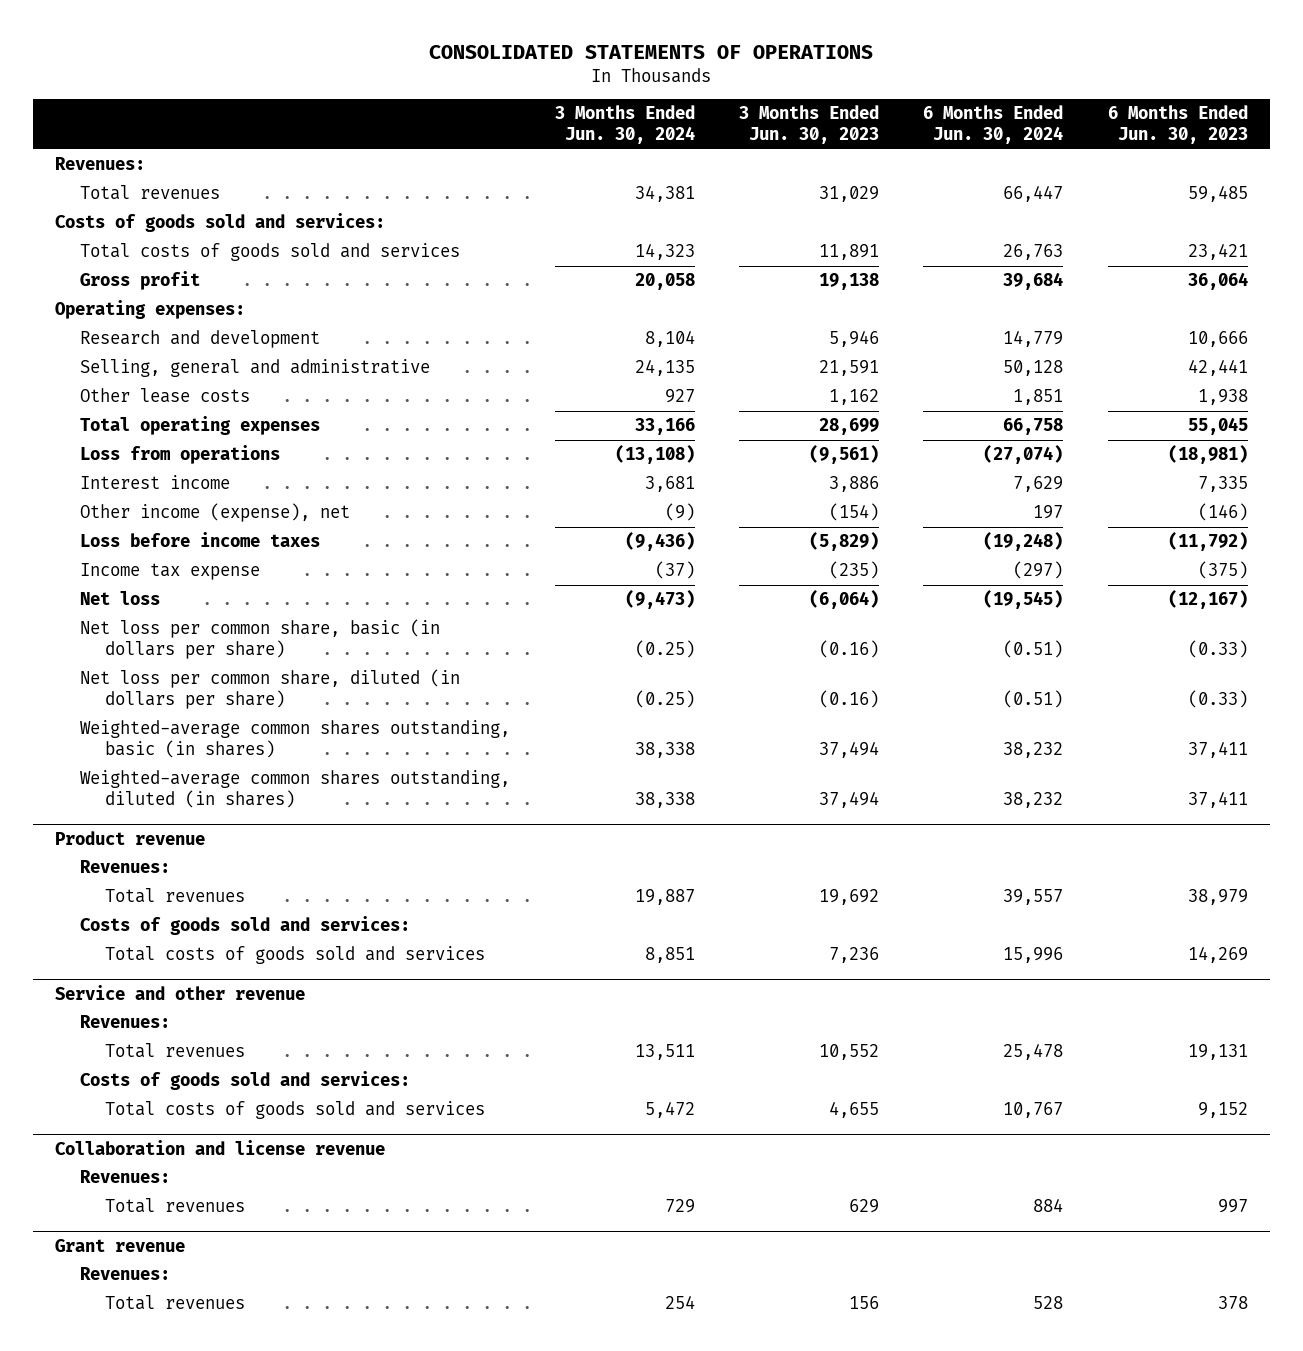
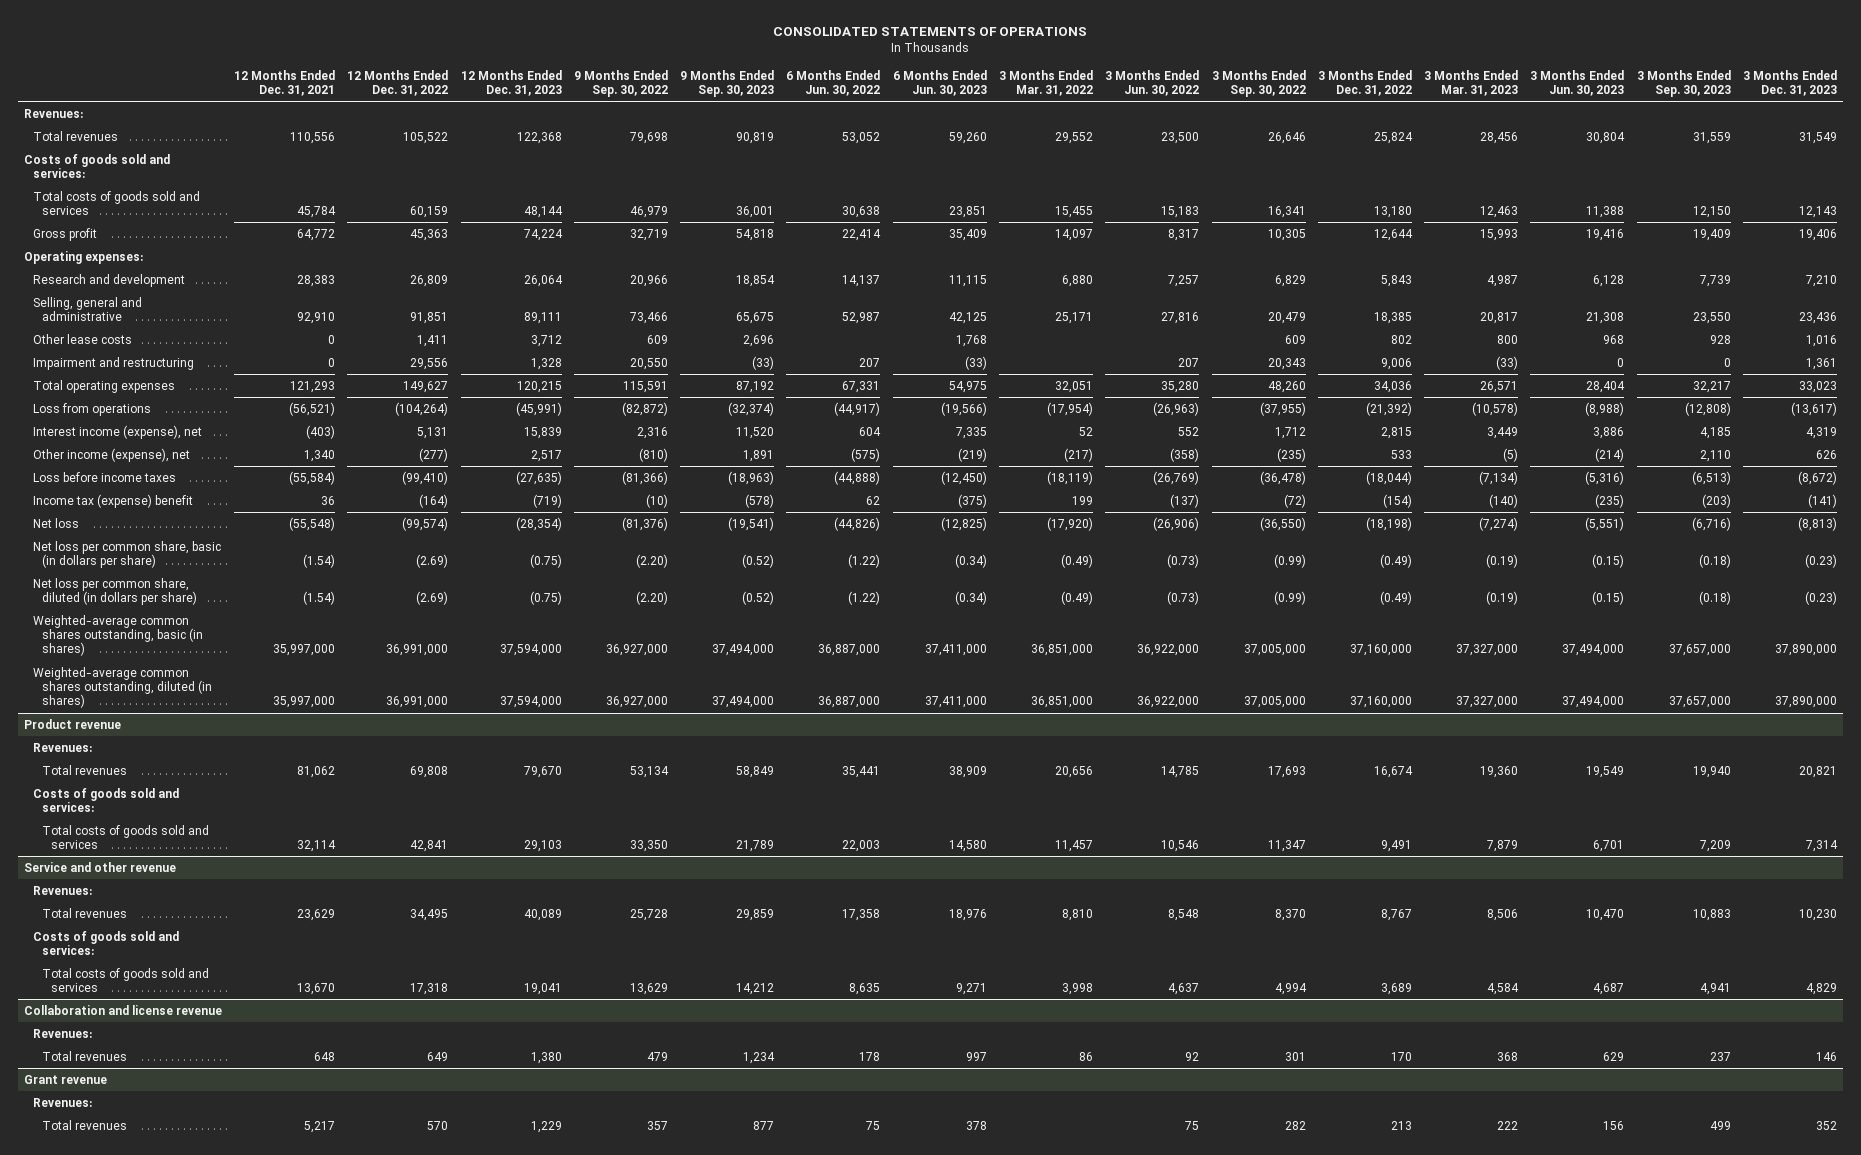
- | 3 Months Ended Jun. 30, 2024 | 3 Months Ended Jun. 30, 2023 | 6 Months Ended Jun. 30, 2024 | 6 Months Ended Jun. 30, 2023
+ | 12 Months Ended Dec. 31, 2021 | 12 Months Ended Dec. 31, 2022 | 12 Months Ended Dec. 31, 2023 | 9 Months Ended Sep. 30, 2022 | 9 Months Ended Sep. 30, 2023 | 6 Months Ended Jun. 30, 2022 | 6 Months Ended Jun. 30, 2023 | 3 Months Ended Mar. 31, 2022 | 3 Months Ended Jun. 30, 2022 | 3 Months Ended Sep. 30, 2022 | 3 Months Ended Dec. 31, 2022 | 3 Months Ended Mar. 31, 2023 | 3 Months Ended Jun. 30, 2023 | 3 Months Ended Sep. 30, 2023 | 3 Months Ended Dec. 31, 2023
- Total revenues | 34,381 | 31,029 | 66,447 | 59,485
+ Total revenues | 110,556 | 105,522 | 122,368 | 79,698 | 90,819 | 53,052 | 59,260 | 29,552 | 23,500 | 26,646 | 25,824 | 28,456 | 30,804 | 31,559 | 31,549
- Total costs of goods sold and services | 14,323 | 11,891 | 26,763 | 23,421
- Gross profit | 20,058 | 19,138 | 39,684 | 36,064
+ Total costs of goods sold and services | 45,784 | 60,159 | 48,144 | 46,979 | 36,001 | 30,638 | 23,851 | 15,455 | 15,183 | 16,341 | 13,180 | 12,463 | 11,388 | 12,150 | 12,143
+ Gross profit | 64,772 | 45,363 | 74,224 | 32,719 | 54,818 | 22,414 | 35,409 | 14,097 | 8,317 | 10,305 | 12,644 | 15,993 | 19,416 | 19,409 | 19,406
- Research and development | 8,104 | 5,946 | 14,779 | 10,666
- Selling, general and administrative | 24,135 | 21,591 | 50,128 | 42,441
- Other lease costs | 927 | 1,162 | 1,851 | 1,938
- Total operating expenses | 33,166 | 28,699 | 66,758 | 55,045
- Loss from operations | (13,108) | (9,561) | (27,074) | (18,981)
- Interest income | 3,681 | 3,886 | 7,629 | 7,335
- Other income (expense), net | (9) | (154) | 197 | (146)
- Loss before income taxes | (9,436) | (5,829) | (19,248) | (11,792)
- Income tax expense | (37) | (235) | (297) | (375)
- Net loss | (9,473) | (6,064) | (19,545) | (12,167)
- Net loss per common share, basic (in dollars per share) | (0.25) | (0.16) | (0.51) | (0.33)
- Net loss per common share, diluted (in dollars per share) | (0.25) | (0.16) | (0.51) | (0.33)
- Weighted-average common shares outstanding, basic (in shares) | 38,338 | 37,494 | 38,232 | 37,411
- Weighted-average common shares outstanding, diluted (in shares) | 38,338 | 37,494 | 38,232 | 37,411
+ Research and development | 28,383 | 26,809 | 26,064 | 20,966 | 18,854 | 14,137 | 11,115 | 6,880 | 7,257 | 6,829 | 5,843 | 4,987 | 6,128 | 7,739 | 7,210
+ Selling, general and administrative | 92,910 | 91,851 | 89,111 | 73,466 | 65,675 | 52,987 | 42,125 | 25,171 | 27,816 | 20,479 | 18,385 | 20,817 | 21,308 | 23,550 | 23,436
+ Other lease costs | 0 | 1,411 | 3,712 | 609 | 2,696 | | 1,768 | | | 609 | 802 | 800 | 968 | 928 | 1,016
+ Impairment and restructuring | 0 | 29,556 | 1,328 | 20,550 | (33) | 207 | (33) | | 207 | 20,343 | 9,006 | (33) | 0 | 0 | 1,361
+ Total operating expenses | 121,293 | 149,627 | 120,215 | 115,591 | 87,192 | 67,331 | 54,975 | 32,051 | 35,280 | 48,260 | 34,036 | 26,571 | 28,404 | 32,217 | 33,023
+ Loss from operations | (56,521) | (104,264) | (45,991) | (82,872) | (32,374) | (44,917) | (19,566) | (17,954) | (26,963) | (37,955) | (21,392) | (10,578) | (8,988) | (12,808) | (13,617)
+ Interest income (expense), net | (403) | 5,131 | 15,839 | 2,316 | 11,520 | 604 | 7,335 | 52 | 552 | 1,712 | 2,815 | 3,449 | 3,886 | 4,185 | 4,319
+ Other income (expense), net | 1,340 | (277) | 2,517 | (810) | 1,891 | (575) | (219) | (217) | (358) | (235) | 533 | (5) | (214) | 2,110 | 626
+ Loss before income taxes | (55,584) | (99,410) | (27,635) | (81,366) | (18,963) | (44,888) | (12,450) | (18,119) | (26,769) | (36,478) | (18,044) | (7,134) | (5,316) | (6,513) | (8,672)
+ Income tax (expense) benefit | 36 | (164) | (719) | (10) | (578) | 62 | (375) | 199 | (137) | (72) | (154) | (140) | (235) | (203) | (141)
+ Net loss | (55,548) | (99,574) | (28,354) | (81,376) | (19,541) | (44,826) | (12,825) | (17,920) | (26,906) | (36,550) | (18,198) | (7,274) | (5,551) | (6,716) | (8,813)
+ Net loss per common share, basic (in dollars per share) | (1.54) | (2.69) | (0.75) | (2.20) | (0.52) | (1.22) | (0.34) | (0.49) | (0.73) | (0.99) | (0.49) | (0.19) | (0.15) | (0.18) | (0.23)
+ Net loss per common share, diluted (in dollars per share) | (1.54) | (2.69) | (0.75) | (2.20) | (0.52) | (1.22) | (0.34) | (0.49) | (0.73) | (0.99) | (0.49) | (0.19) | (0.15) | (0.18) | (0.23)
+ Weighted-average common shares outstanding, basic (in shares) | 35,997,000 | 36,991,000 | 37,594,000 | 36,927,000 | 37,494,000 | 36,887,000 | 37,411,000 | 36,851,000 | 36,922,000 | 37,005,000 | 37,160,000 | 37,327,000 | 37,494,000 | 37,657,000 | 37,890,000
+ Weighted-average common shares outstanding, diluted (in shares) | 35,997,000 | 36,991,000 | 37,594,000 | 36,927,000 | 37,494,000 | 36,887,000 | 37,411,000 | 36,851,000 | 36,922,000 | 37,005,000 | 37,160,000 | 37,327,000 | 37,494,000 | 37,657,000 | 37,890,000
@ Product revenue
- Total revenues | 19,887 | 19,692 | 39,557 | 38,979
+ Total revenues | 81,062 | 69,808 | 79,670 | 53,134 | 58,849 | 35,441 | 38,909 | 20,656 | 14,785 | 17,693 | 16,674 | 19,360 | 19,549 | 19,940 | 20,821
- Total costs of goods sold and services | 8,851 | 7,236 | 15,996 | 14,269
+ Total costs of goods sold and services | 32,114 | 42,841 | 29,103 | 33,350 | 21,789 | 22,003 | 14,580 | 11,457 | 10,546 | 11,347 | 9,491 | 7,879 | 6,701 | 7,209 | 7,314
@ Service and other revenue
- Total revenues | 13,511 | 10,552 | 25,478 | 19,131
+ Total revenues | 23,629 | 34,495 | 40,089 | 25,728 | 29,859 | 17,358 | 18,976 | 8,810 | 8,548 | 8,370 | 8,767 | 8,506 | 10,470 | 10,883 | 10,230
- Total costs of goods sold and services | 5,472 | 4,655 | 10,767 | 9,152
+ Total costs of goods sold and services | 13,670 | 17,318 | 19,041 | 13,629 | 14,212 | 8,635 | 9,271 | 3,998 | 4,637 | 4,994 | 3,689 | 4,584 | 4,687 | 4,941 | 4,829

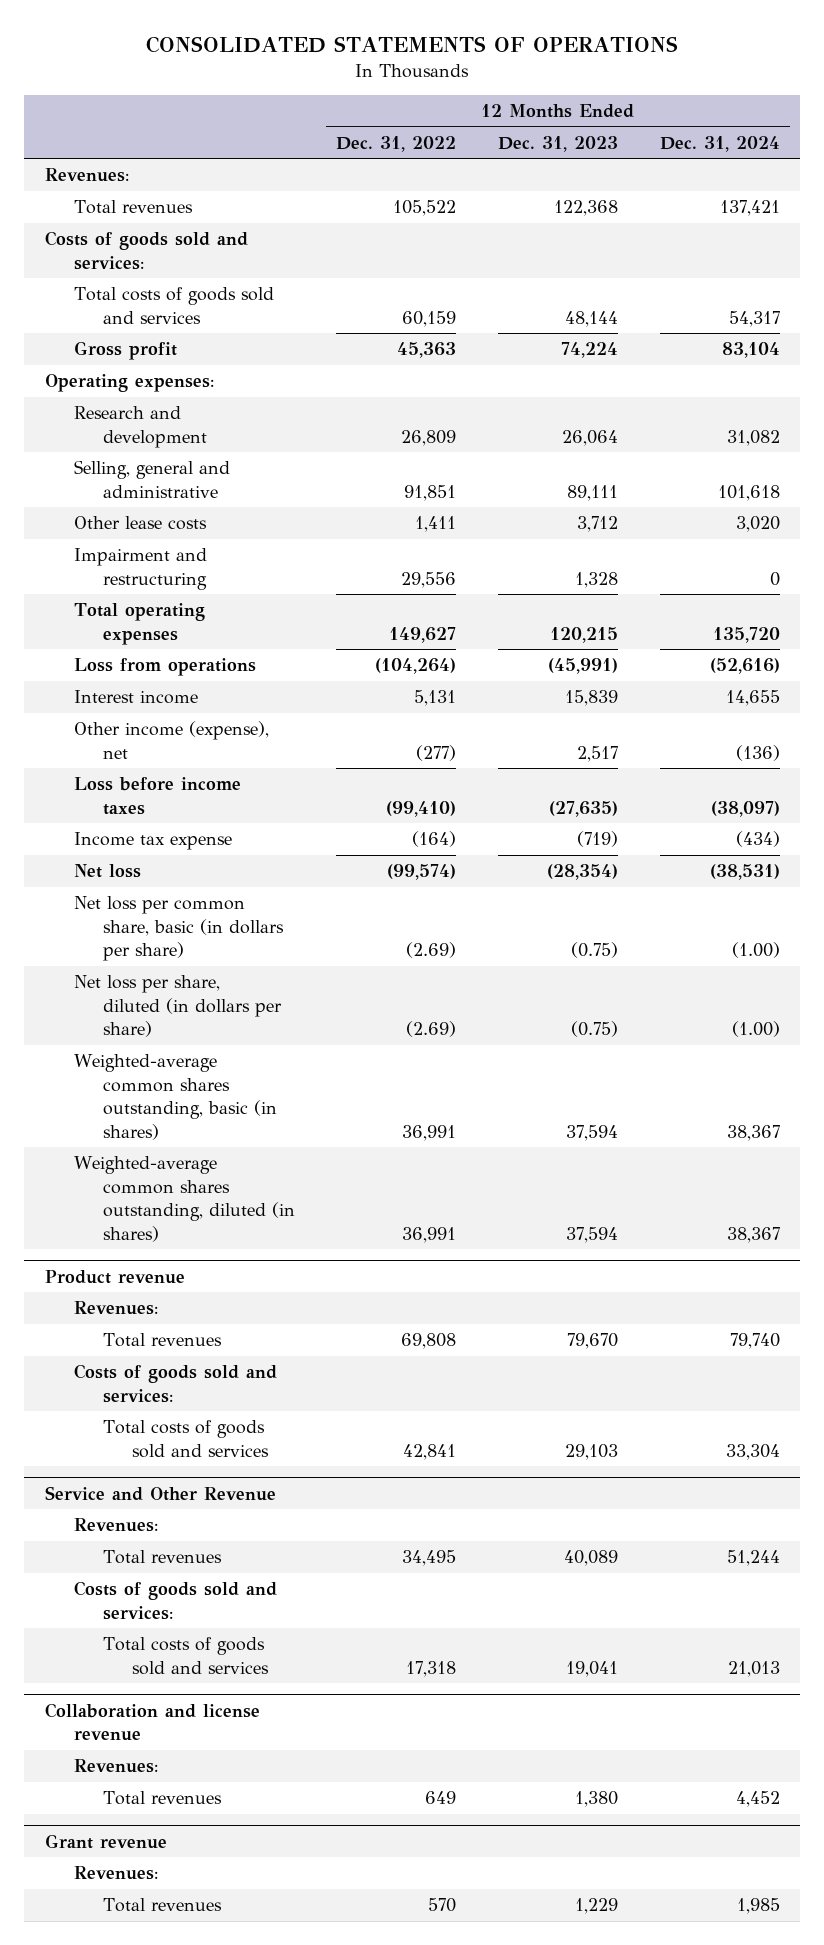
- | 12 Months Ended Dec. 31, 2021 | 12 Months Ended Dec. 31, 2022 | 12 Months Ended Dec. 31, 2023 | 9 Months Ended Sep. 30, 2022 | 9 Months Ended Sep. 30, 2023 | 6 Months Ended Jun. 30, 2022 | 6 Months Ended Jun. 30, 2023 | 3 Months Ended Mar. 31, 2022 | 3 Months Ended Jun. 30, 2022 | 3 Months Ended Sep. 30, 2022 | 3 Months Ended Dec. 31, 2022 | 3 Months Ended Mar. 31, 2023 | 3 Months Ended Jun. 30, 2023 | 3 Months Ended Sep. 30, 2023 | 3 Months Ended Dec. 31, 2023
+ | 12 Months Ended Dec. 31, 2022 | 12 Months Ended Dec. 31, 2023 | 12 Months Ended Dec. 31, 2024
- Interest income (expense), net | (403) | 5,131 | 15,839 | 2,316 | 11,520 | 604 | 7,335 | 52 | 552 | 1,712 | 2,815 | 3,449 | 3,886 | 4,185 | 4,319
+ Interest income | 5,131 | 15,839 | 14,655
- Income tax (expense) benefit | 36 | (164) | (719) | (10) | (578) | 62 | (375) | 199 | (137) | (72) | (154) | (140) | (235) | (203) | (141)
+ Income tax expense | (164) | (719) | (434)
- Net loss per common share, diluted (in dollars per share) | (1.54) | (2.69) | (0.75) | (2.20) | (0.52) | (1.22) | (0.34) | (0.49) | (0.73) | (0.99) | (0.49) | (0.19) | (0.15) | (0.18) | (0.23)
- Weighted-average common shares outstanding, basic (in shares) | 35,997,000 | 36,991,000 | 37,594,000 | 36,927,000 | 37,494,000 | 36,887,000 | 37,411,000 | 36,851,000 | 36,922,000 | 37,005,000 | 37,160,000 | 37,327,000 | 37,494,000 | 37,657,000 | 37,890,000
- Weighted-average common shares outstanding, diluted (in shares) | 35,997,000 | 36,991,000 | 37,594,000 | 36,927,000 | 37,494,000 | 36,887,000 | 37,411,000 | 36,851,000 | 36,922,000 | 37,005,000 | 37,160,000 | 37,327,000 | 37,494,000 | 37,657,000 | 37,890,000
+ Net loss per share, diluted (in dollars per share) | (2.69) | (0.75) | (1.00)
+ Weighted-average common shares outstanding, basic (in shares) | 36,991 | 37,594 | 38,367
+ Weighted-average common shares outstanding, diluted (in shares) | 36,991 | 37,594 | 38,367
- Service and other revenue
+ Service and Other Revenue

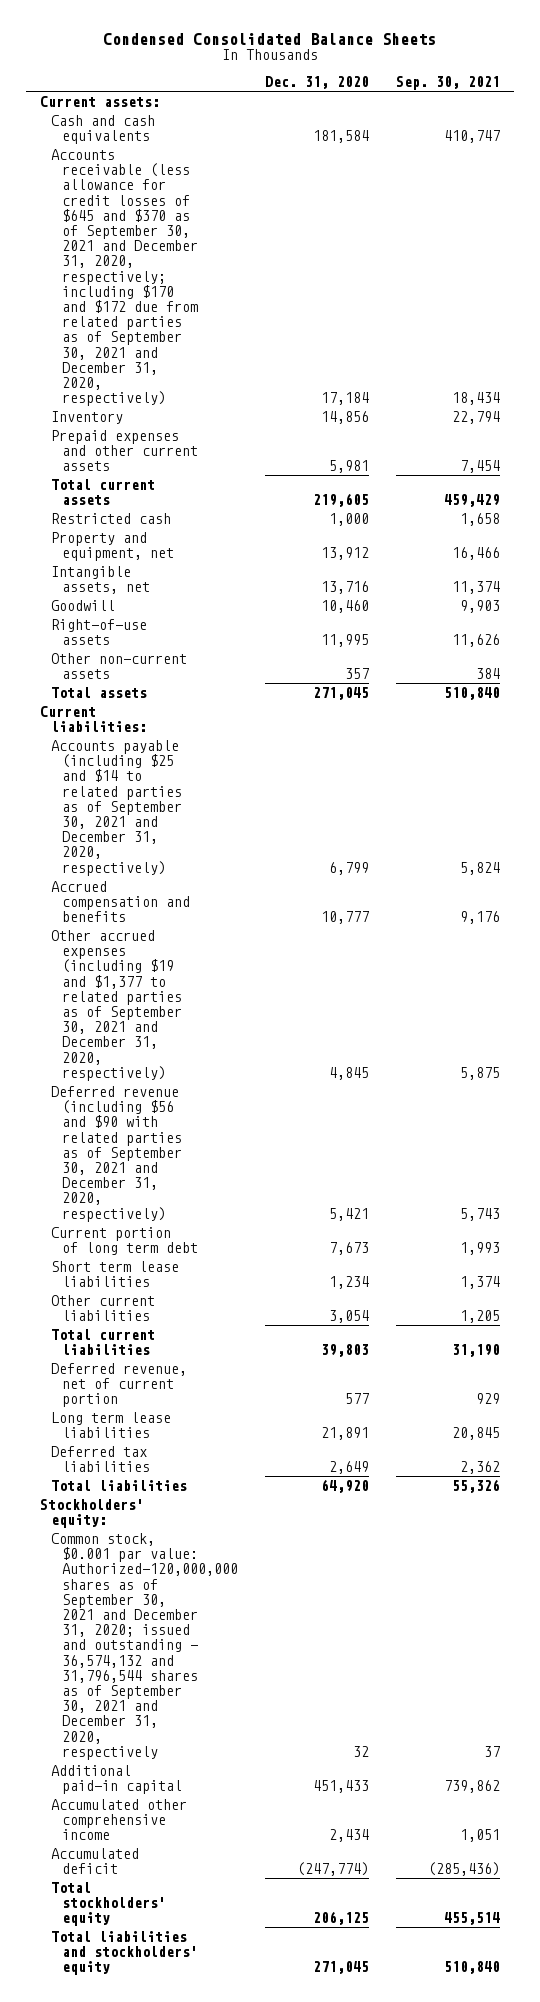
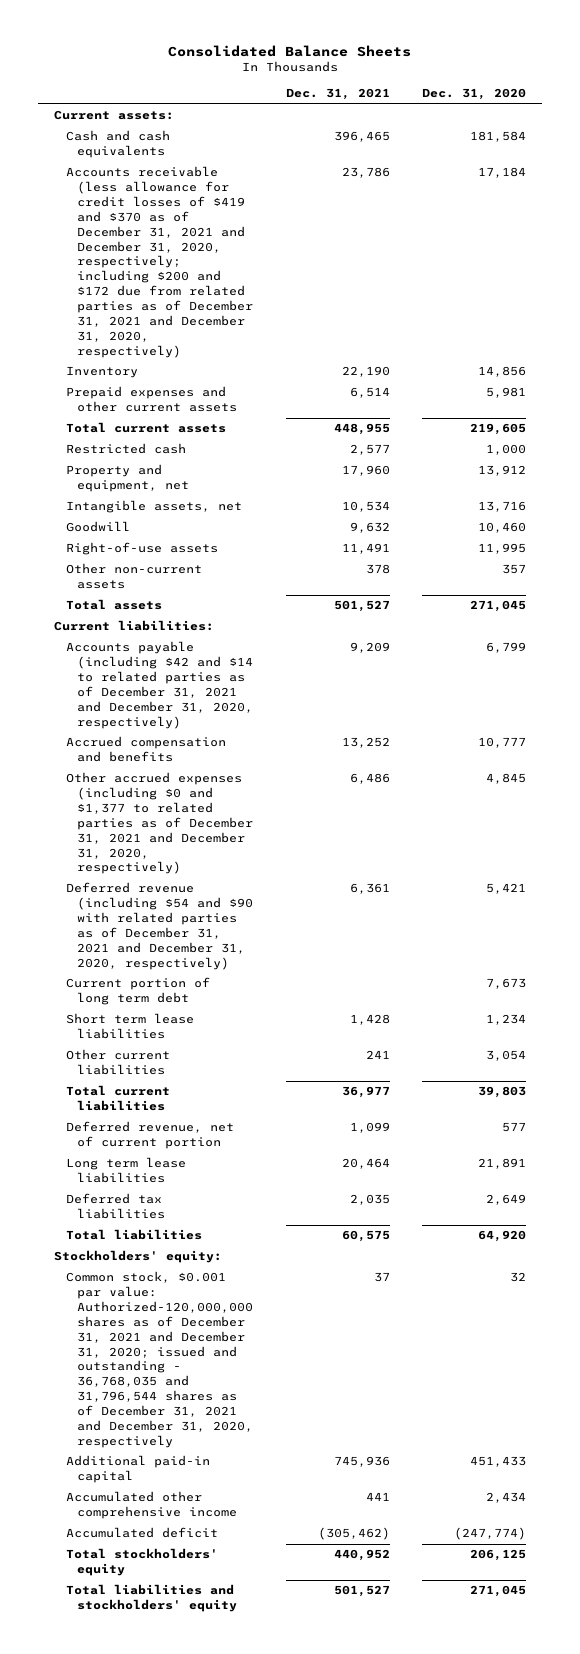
- Condensed Consolidated Balance Sheets
+ Consolidated Balance Sheets
- | Dec. 31, 2020 | Sep. 30, 2021
+ | Dec. 31, 2021 | Dec. 31, 2020
- Accounts receivable (less allowance for credit losses of $645 and $370 as of September 30, 2021 and December 31, 2020, respectively; including $170 and $172 due from related parties as of September 30, 2021 and December 31, 2020, respectively) | 17,184 | 18,434
+ Accounts receivable (less allowance for credit losses of $419 and $370 as of December 31, 2021 and December 31, 2020, respectively; including $200 and $172 due from related parties as of December 31, 2021 and December 31, 2020, respectively) | 23,786 | 17,184
- Accounts payable (including $25 and $14 to related parties as of September 30, 2021 and December 31, 2020, respectively) | 6,799 | 5,824
+ Accounts payable (including $42 and $14 to related parties as of December 31, 2021 and December 31, 2020, respectively) | 9,209 | 6,799
- Other accrued expenses (including $19 and $1,377 to related parties as of September 30, 2021 and December 31, 2020, respectively) | 4,845 | 5,875
- Deferred revenue (including $56 and $90 with related parties as of September 30, 2021 and December 31, 2020, respectively) | 5,421 | 5,743
+ Other accrued expenses (including $0 and $1,377 to related parties as of December 31, 2021 and December 31, 2020, respectively) | 6,486 | 4,845
+ Deferred revenue (including $54 and $90 with related parties as of December 31, 2021 and December 31, 2020, respectively) | 6,361 | 5,421
- Common stock, $0.001 par value: Authorized-120,000,000 shares as of September 30, 2021 and December 31, 2020; issued and outstanding - 36,574,132 and 31,796,544 shares as of September 30, 2021 and December 31, 2020, respectively | 32 | 37
+ Common stock, $0.001 par value: Authorized-120,000,000 shares as of December 31, 2021 and December 31, 2020; issued and outstanding - 36,768,035 and 31,796,544 shares as of December 31, 2021 and December 31, 2020, respectively | 37 | 32

